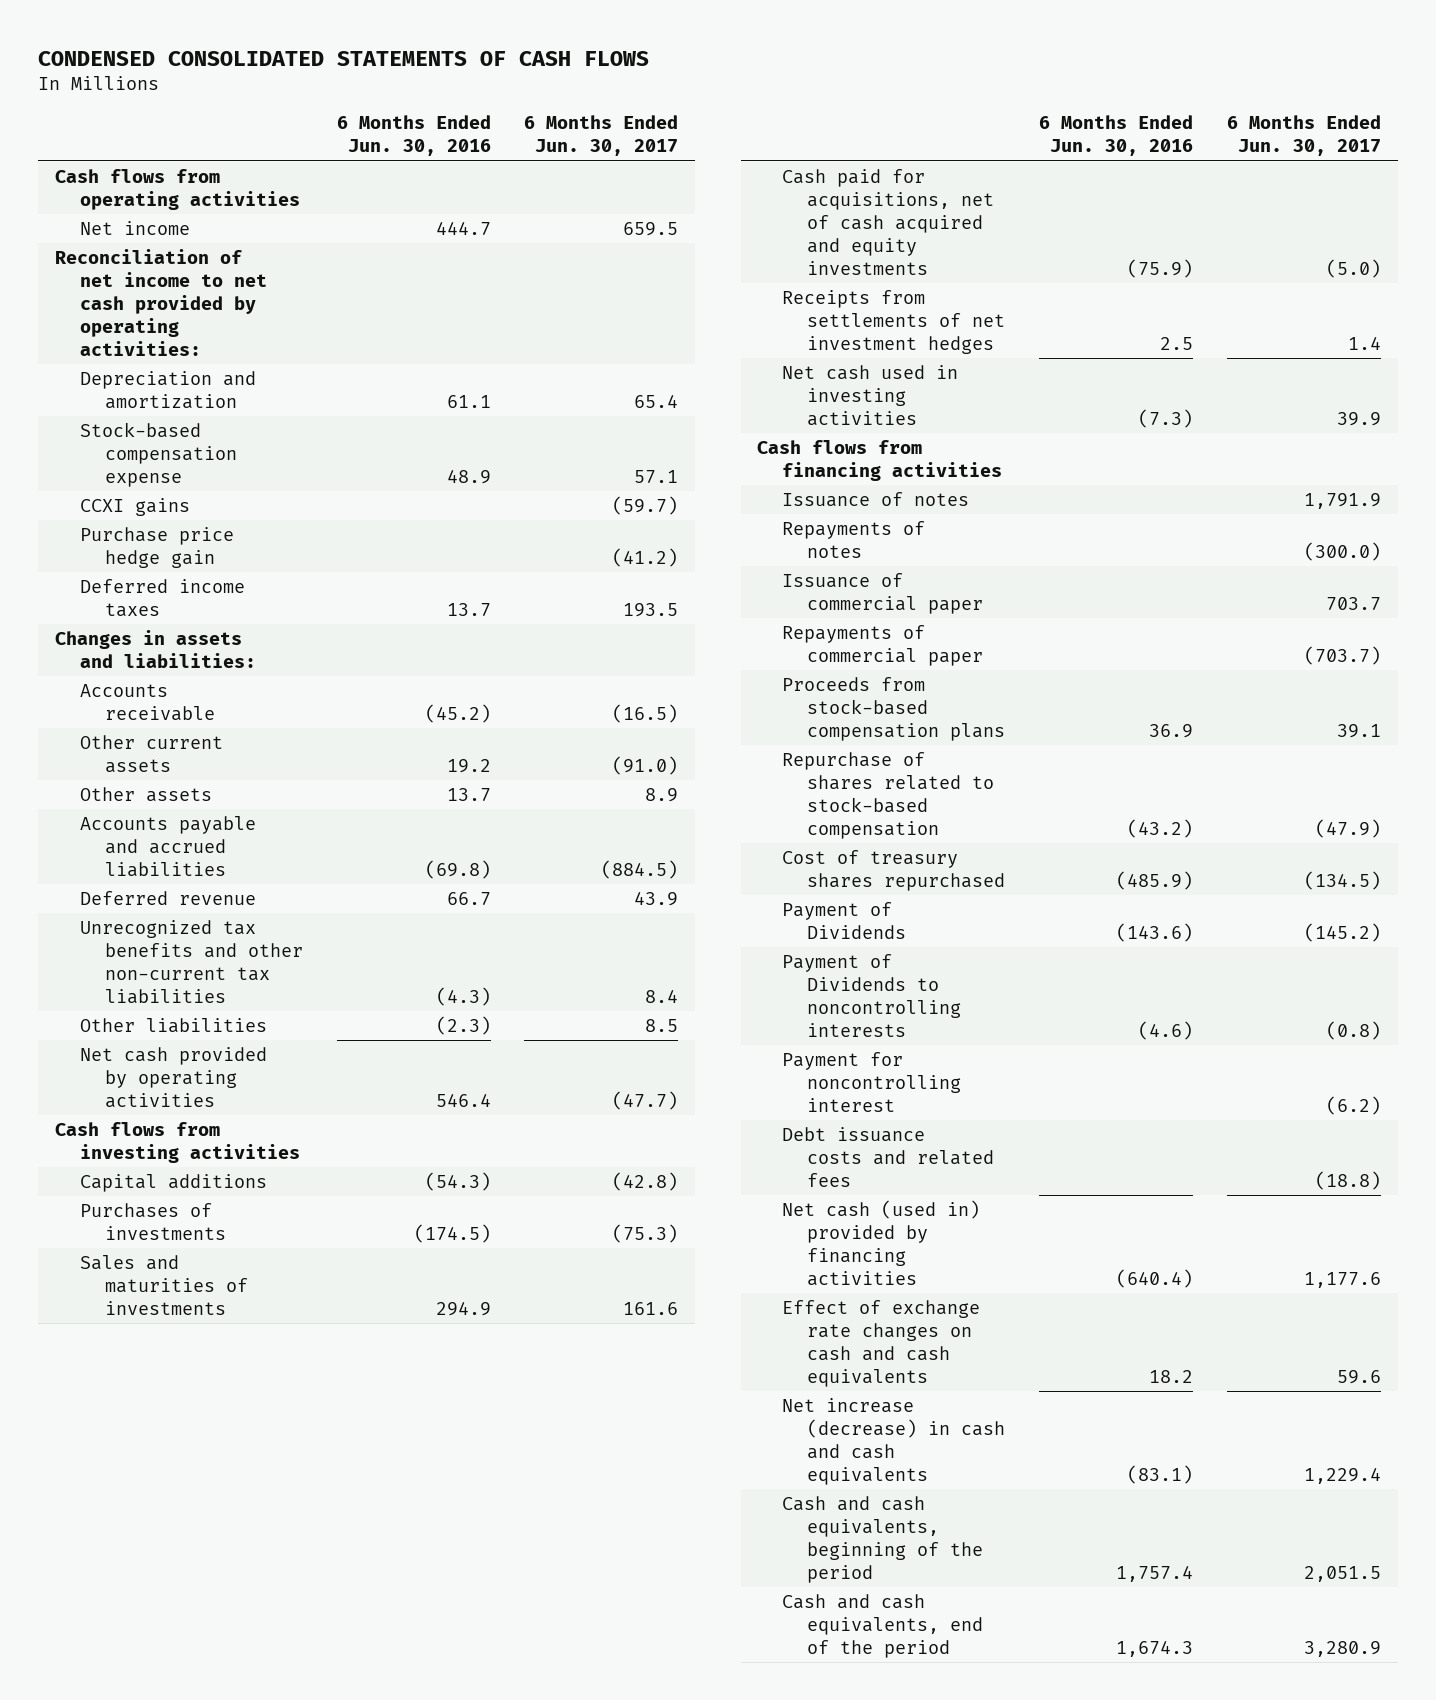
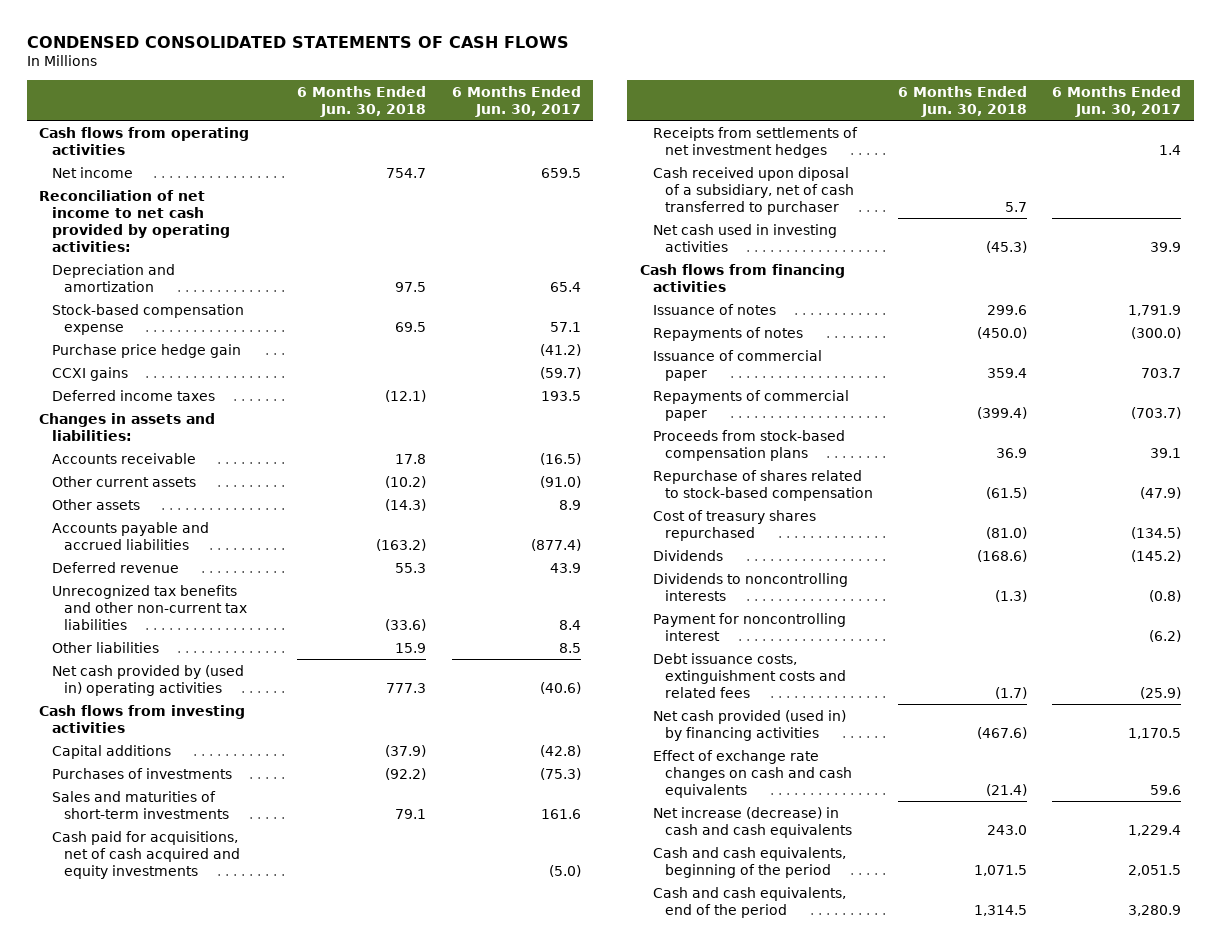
- | 6 Months Ended Jun. 30, 2016 | 6 Months Ended Jun. 30, 2017
+ | 6 Months Ended Jun. 30, 2018 | 6 Months Ended Jun. 30, 2017
moved down: CCXI gains | | (59.7)
- Accounts payable and accrued liabilities | (69.8) | (884.5)
+ Accounts payable and accrued liabilities | (163.2) | (877.4)
- Net cash provided by operating activities | 546.4 | (47.7)
+ Net cash provided by (used in) operating activities | 777.3 | (40.6)
- Sales and maturities of investments | 294.9 | 161.6
+ Sales and maturities of short-term investments | 79.1 | 161.6
+ Cash received upon diposal of a subsidiary, net of cash transferred to purchaser | 5.7 |
- Payment of Dividends | (143.6) | (145.2)
- Payment of Dividends to noncontrolling interests | (4.6) | (0.8)
+ Dividends | (168.6) | (145.2)
+ Dividends to noncontrolling interests | (1.3) | (0.8)
- Debt issuance costs and related fees | | (18.8)
- Net cash (used in) provided by financing activities | (640.4) | 1,177.6
+ Debt issuance costs, extinguishment costs and related fees | (1.7) | (25.9)
+ Net cash provided (used in) by financing activities | (467.6) | 1,170.5

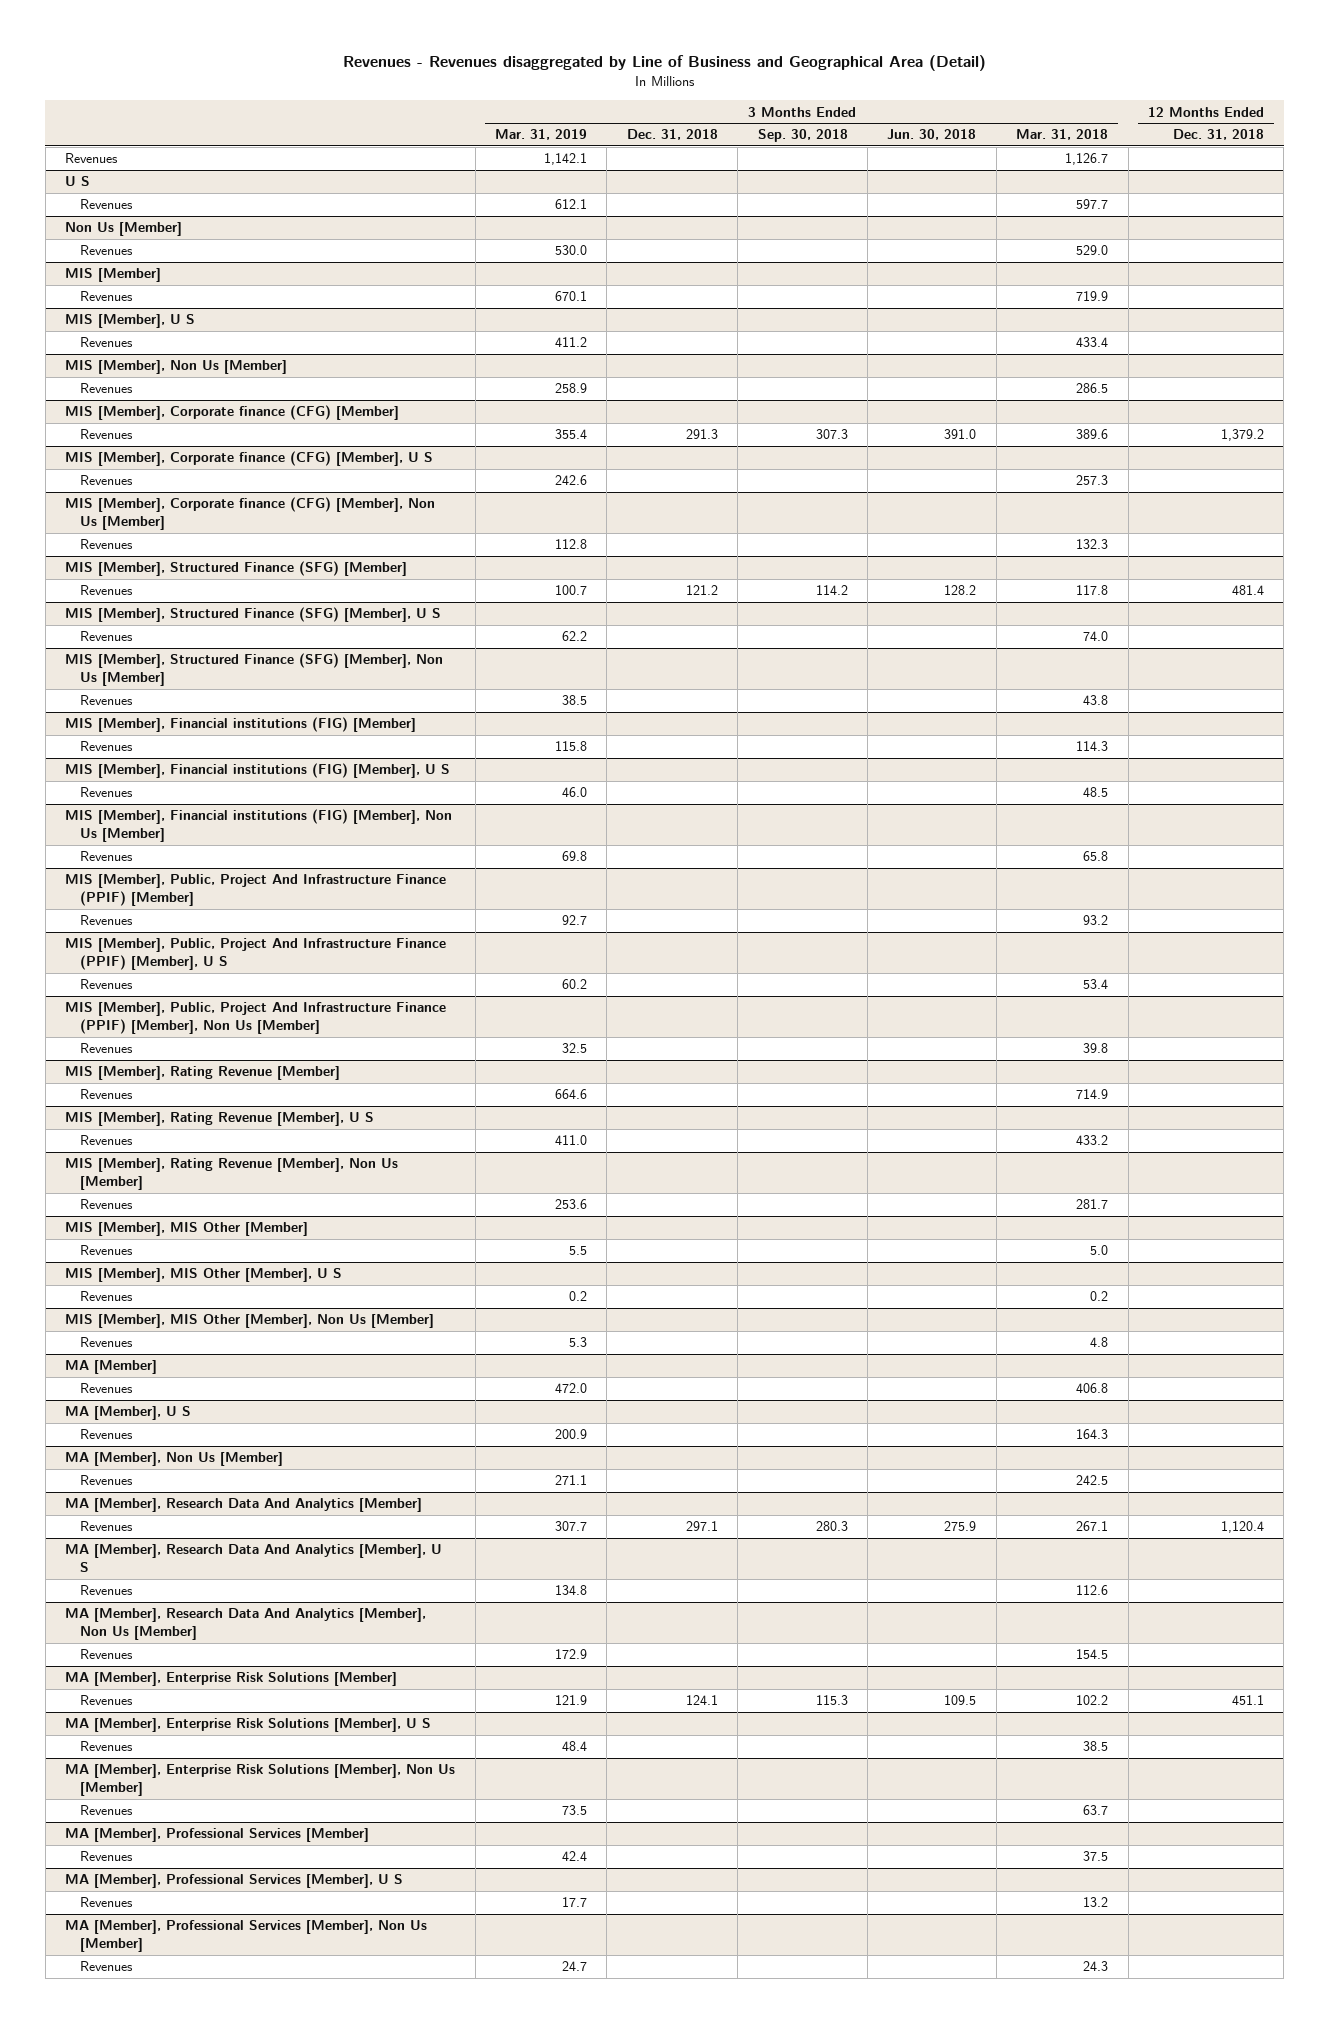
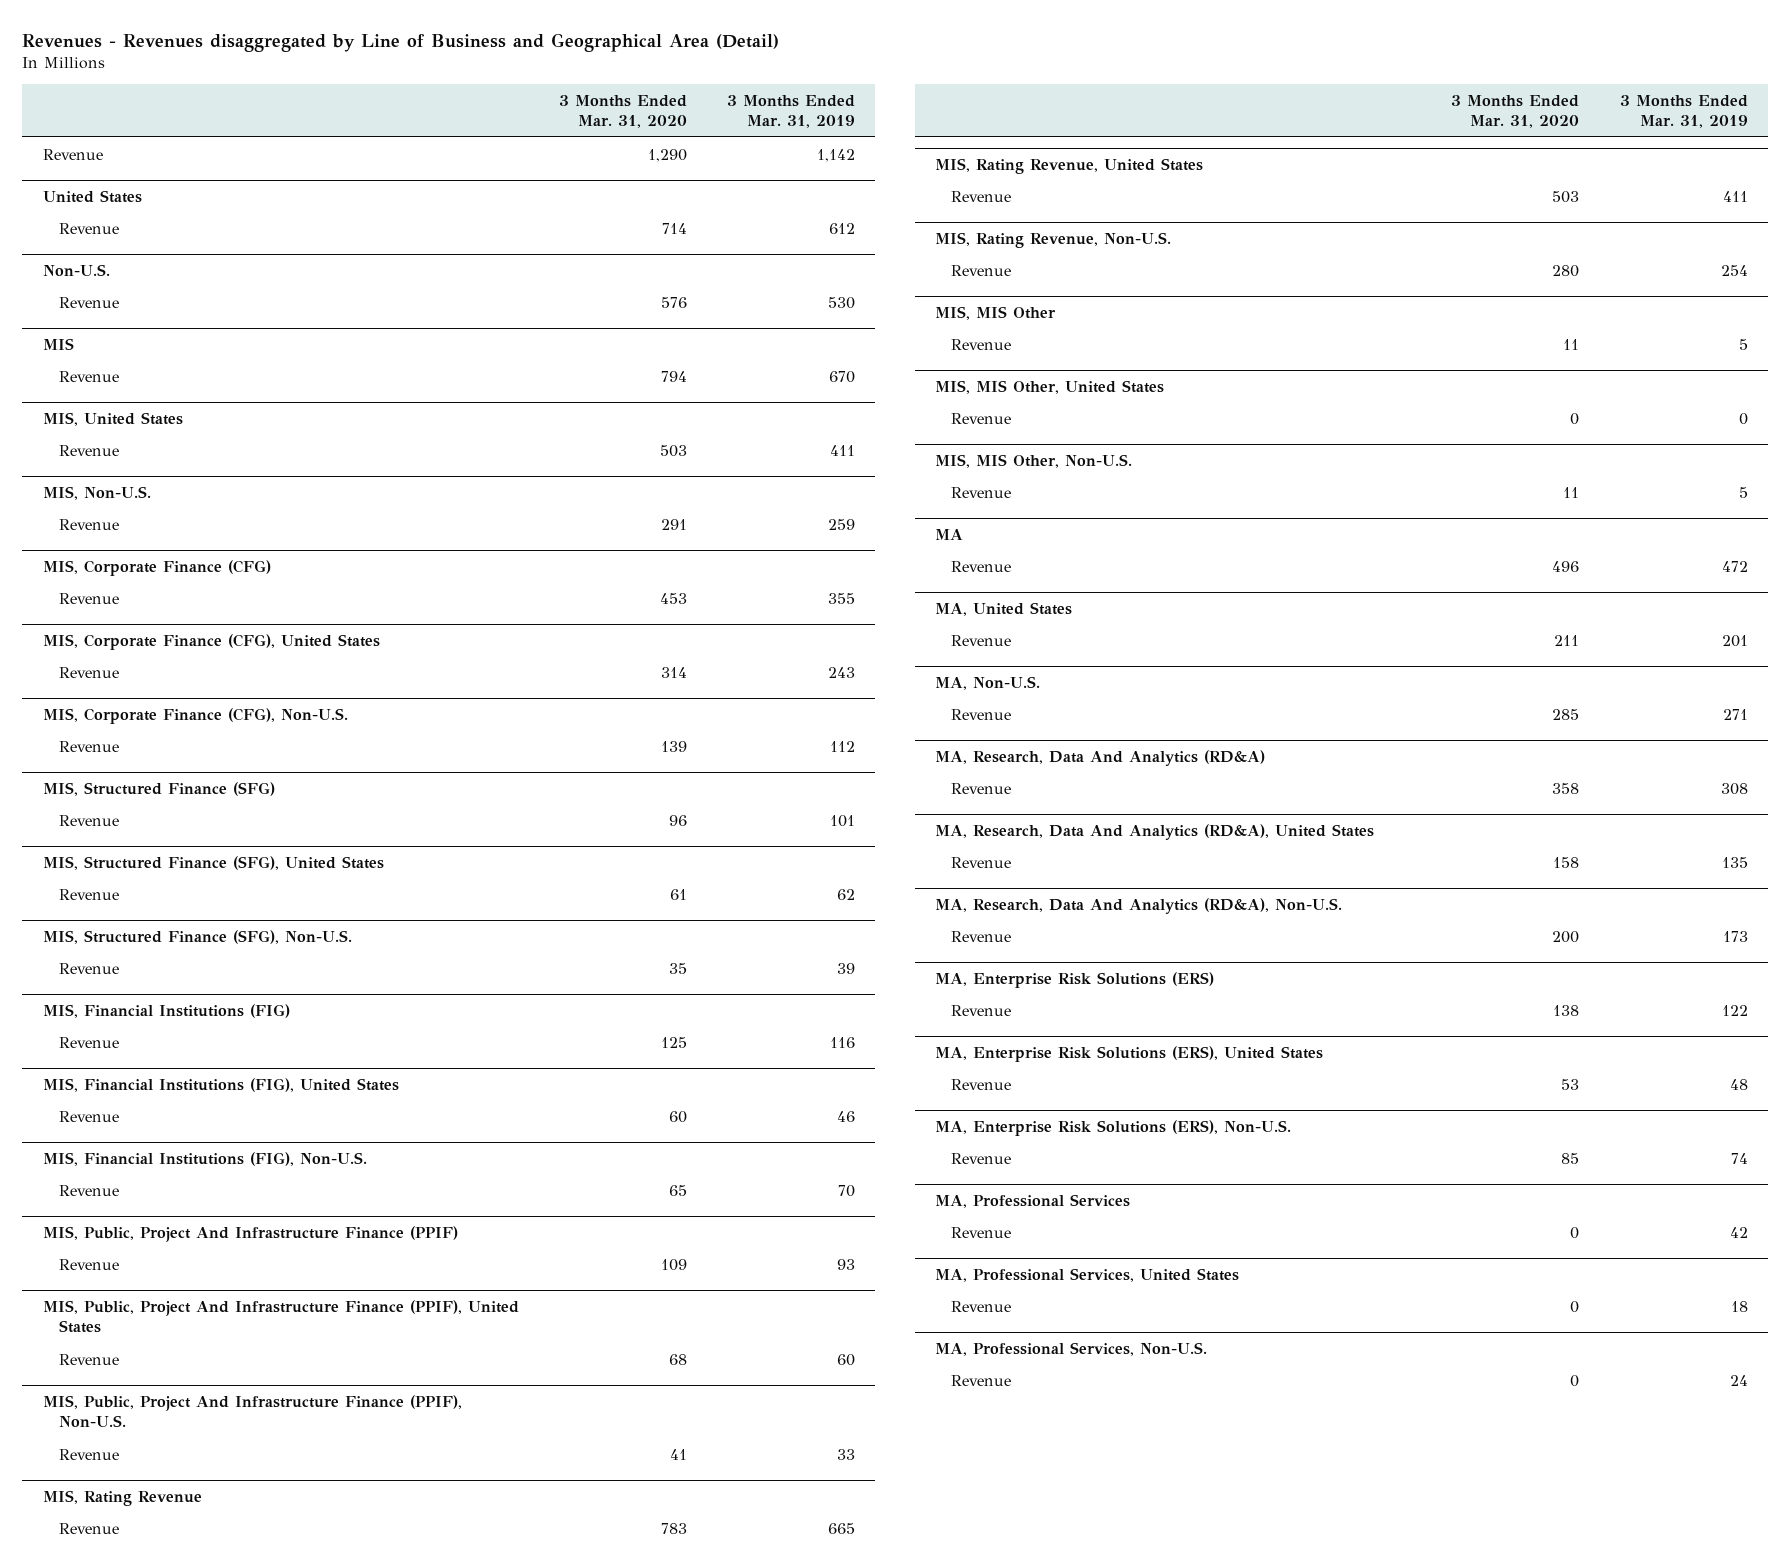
- | 3 Months Ended Mar. 31, 2019 | 3 Months Ended Dec. 31, 2018 | 3 Months Ended Sep. 30, 2018 | 3 Months Ended Jun. 30, 2018 | 3 Months Ended Mar. 31, 2018 | 12 Months Ended Dec. 31, 2018
+ | 3 Months Ended Mar. 31, 2020 | 3 Months Ended Mar. 31, 2019
- Revenues | 1,142.1 | | | | 1,126.7 |
- U S
- Revenues | 612.1 | | | | 597.7 |
- Non Us [Member]
- Revenues | 530.0 | | | | 529.0 |
- MIS [Member]
- Revenues | 670.1 | | | | 719.9 |
- MIS [Member], U S
- Revenues | 411.2 | | | | 433.4 |
- MIS [Member], Non Us [Member]
- Revenues | 258.9 | | | | 286.5 |
- MIS [Member], Corporate finance (CFG) [Member]
- Revenues | 355.4 | 291.3 | 307.3 | 391.0 | 389.6 | 1,379.2
- MIS [Member], Corporate finance (CFG) [Member], U S
- Revenues | 242.6 | | | | 257.3 |
- MIS [Member], Corporate finance (CFG) [Member], Non Us [Member]
- Revenues | 112.8 | | | | 132.3 |
- MIS [Member], Structured Finance (SFG) [Member]
- Revenues | 100.7 | 121.2 | 114.2 | 128.2 | 117.8 | 481.4
- MIS [Member], Structured Finance (SFG) [Member], U S
- Revenues | 62.2 | | | | 74.0 |
- MIS [Member], Structured Finance (SFG) [Member], Non Us [Member]
- Revenues | 38.5 | | | | 43.8 |
- MIS [Member], Financial institutions (FIG) [Member]
- Revenues | 115.8 | | | | 114.3 |
- MIS [Member], Financial institutions (FIG) [Member], U S
- Revenues | 46.0 | | | | 48.5 |
- MIS [Member], Financial institutions (FIG) [Member], Non Us [Member]
- Revenues | 69.8 | | | | 65.8 |
- MIS [Member], Public, Project And Infrastructure Finance (PPIF) [Member]
- Revenues | 92.7 | | | | 93.2 |
- MIS [Member], Public, Project And Infrastructure Finance (PPIF) [Member], U S
- Revenues | 60.2 | | | | 53.4 |
- MIS [Member], Public, Project And Infrastructure Finance (PPIF) [Member], Non Us [Member]
- Revenues | 32.5 | | | | 39.8 |
- MIS [Member], Rating Revenue [Member]
- Revenues | 664.6 | | | | 714.9 |
- MIS [Member], Rating Revenue [Member], U S
- Revenues | 411.0 | | | | 433.2 |
- MIS [Member], Rating Revenue [Member], Non Us [Member]
- Revenues | 253.6 | | | | 281.7 |
- MIS [Member], MIS Other [Member]
- Revenues | 5.5 | | | | 5.0 |
- MIS [Member], MIS Other [Member], U S
- Revenues | 0.2 | | | | 0.2 |
- MIS [Member], MIS Other [Member], Non Us [Member]
- Revenues | 5.3 | | | | 4.8 |
- MA [Member]
- Revenues | 472.0 | | | | 406.8 |
- MA [Member], U S
- Revenues | 200.9 | | | | 164.3 |
- MA [Member], Non Us [Member]
- Revenues | 271.1 | | | | 242.5 |
- MA [Member], Research Data And Analytics [Member]
- Revenues | 307.7 | 297.1 | 280.3 | 275.9 | 267.1 | 1,120.4
- MA [Member], Research Data And Analytics [Member], U S
- Revenues | 134.8 | | | | 112.6 |
- MA [Member], Research Data And Analytics [Member], Non Us [Member]
- Revenues | 172.9 | | | | 154.5 |
- MA [Member], Enterprise Risk Solutions [Member]
- Revenues | 121.9 | 124.1 | 115.3 | 109.5 | 102.2 | 451.1
- MA [Member], Enterprise Risk Solutions [Member], U S
- Revenues | 48.4 | | | | 38.5 |
- MA [Member], Enterprise Risk Solutions [Member], Non Us [Member]
- Revenues | 73.5 | | | | 63.7 |
- MA [Member], Professional Services [Member]
- Revenues | 42.4 | | | | 37.5 |
- MA [Member], Professional Services [Member], U S
- Revenues | 17.7 | | | | 13.2 |
- MA [Member], Professional Services [Member], Non Us [Member]
- Revenues | 24.7 | | | | 24.3 |
+ Revenue | 1,290 | 1,142
+ United States
+ Revenue | 714 | 612
+ Non-U.S.
+ Revenue | 576 | 530
+ MIS
+ Revenue | 794 | 670
+ MIS, United States
+ Revenue | 503 | 411
+ MIS, Non-U.S.
+ Revenue | 291 | 259
+ MIS, Corporate Finance (CFG)
+ Revenue | 453 | 355
+ MIS, Corporate Finance (CFG), United States
+ Revenue | 314 | 243
+ MIS, Corporate Finance (CFG), Non-U.S.
+ Revenue | 139 | 112
+ MIS, Structured Finance (SFG)
+ Revenue | 96 | 101
+ MIS, Structured Finance (SFG), United States
+ Revenue | 61 | 62
+ MIS, Structured Finance (SFG), Non-U.S.
+ Revenue | 35 | 39
+ MIS, Financial Institutions (FIG)
+ Revenue | 125 | 116
+ MIS, Financial Institutions (FIG), United States
+ Revenue | 60 | 46
+ MIS, Financial Institutions (FIG), Non-U.S.
+ Revenue | 65 | 70
+ MIS, Public, Project And Infrastructure Finance (PPIF)
+ Revenue | 109 | 93
+ MIS, Public, Project And Infrastructure Finance (PPIF), United States
+ Revenue | 68 | 60
+ MIS, Public, Project And Infrastructure Finance (PPIF), Non-U.S.
+ Revenue | 41 | 33
+ MIS, Rating Revenue
+ Revenue | 783 | 665
+ MIS, Rating Revenue, United States
+ Revenue | 503 | 411
+ MIS, Rating Revenue, Non-U.S.
+ Revenue | 280 | 254
+ MIS, MIS Other
+ Revenue | 11 | 5
+ MIS, MIS Other, United States
+ Revenue | 0 | 0
+ MIS, MIS Other, Non-U.S.
+ Revenue | 11 | 5
+ MA
+ Revenue | 496 | 472
+ MA, United States
+ Revenue | 211 | 201
+ MA, Non-U.S.
+ Revenue | 285 | 271
+ MA, Research, Data And Analytics (RD&A)
+ Revenue | 358 | 308
+ MA, Research, Data And Analytics (RD&A), United States
+ Revenue | 158 | 135
+ MA, Research, Data And Analytics (RD&A), Non-U.S.
+ Revenue | 200 | 173
+ MA, Enterprise Risk Solutions (ERS)
+ Revenue | 138 | 122
+ MA, Enterprise Risk Solutions (ERS), United States
+ Revenue | 53 | 48
+ MA, Enterprise Risk Solutions (ERS), Non-U.S.
+ Revenue | 85 | 74
+ MA, Professional Services
+ Revenue | 0 | 42
+ MA, Professional Services, United States
+ Revenue | 0 | 18
+ MA, Professional Services, Non-U.S.
+ Revenue | 0 | 24

